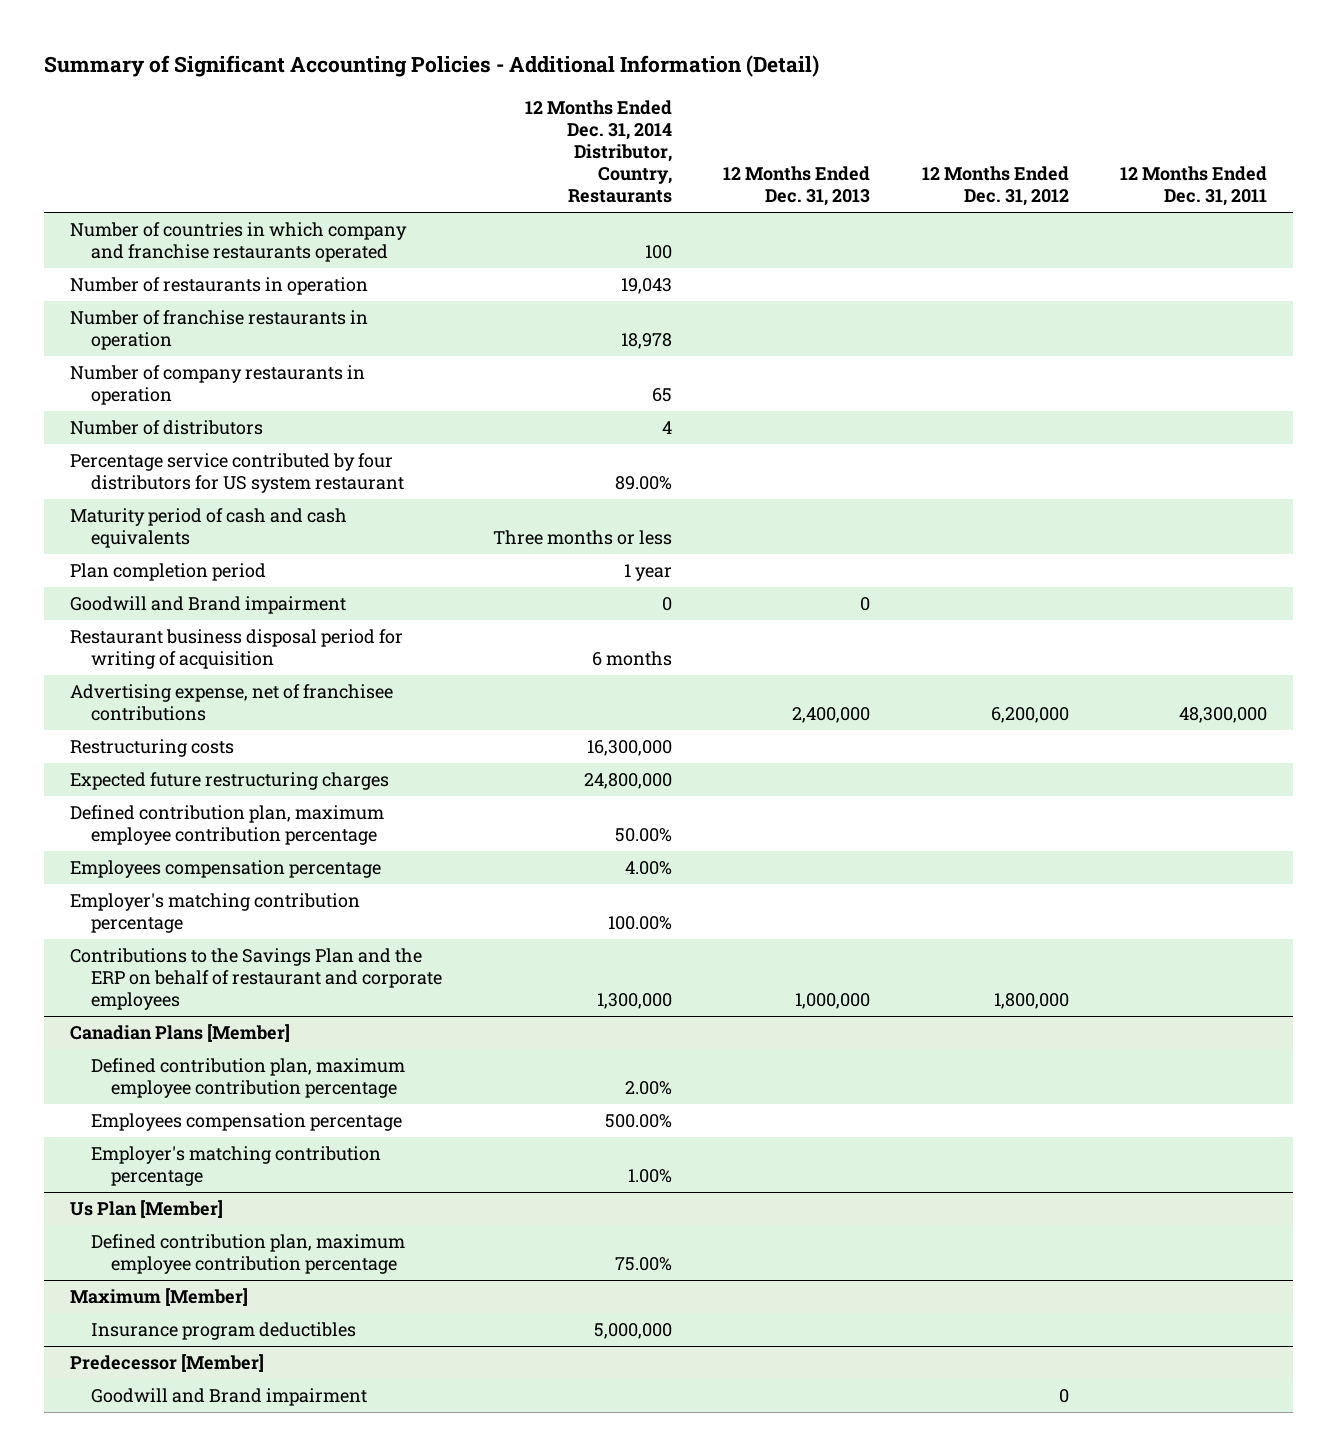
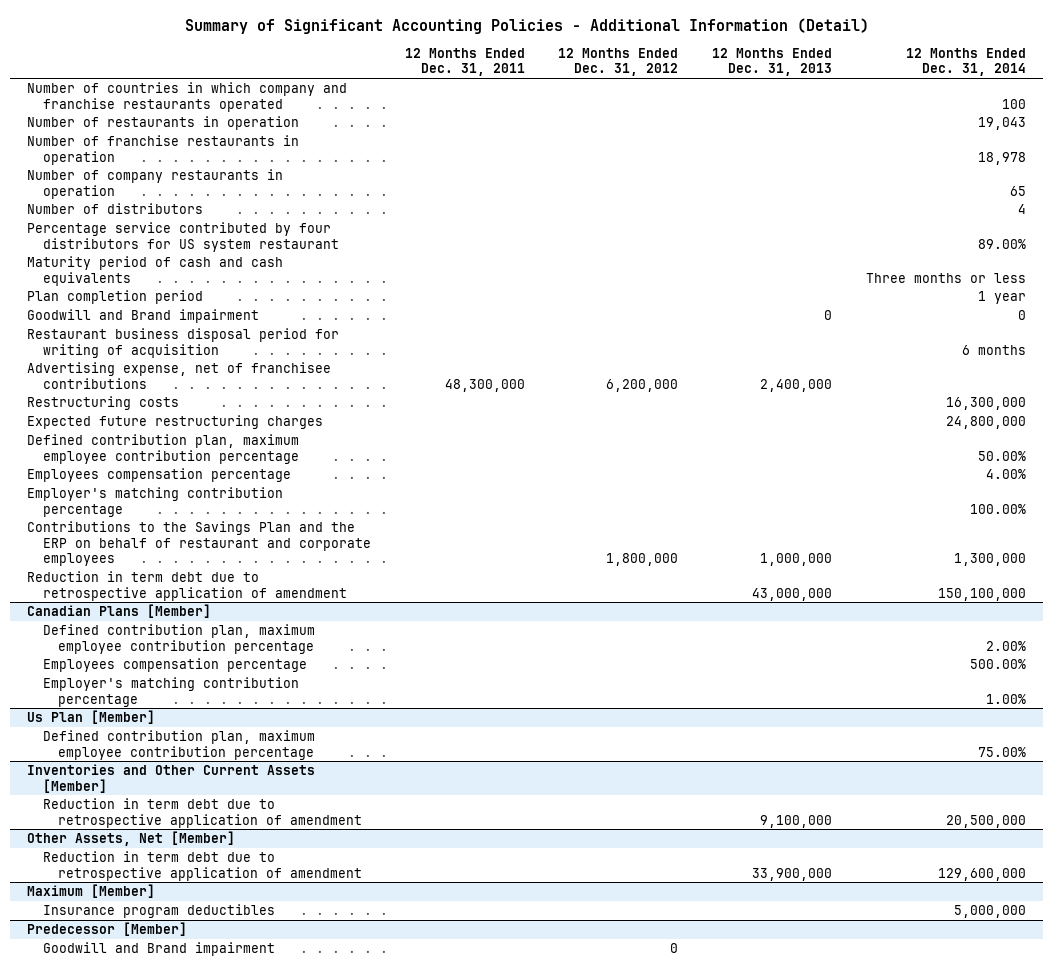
- | 12 Months Ended Dec. 31, 2014 Distributor, Country, Restaurants | 12 Months Ended Dec. 31, 2013 | 12 Months Ended Dec. 31, 2012 | 12 Months Ended Dec. 31, 2011
+ | 12 Months Ended Dec. 31, 2011 | 12 Months Ended Dec. 31, 2012 | 12 Months Ended Dec. 31, 2013 | 12 Months Ended Dec. 31, 2014
+ Reduction in term debt due to retrospective application of amendment | | | 43,000,000 | 150,100,000
+ Inventories and Other Current Assets [Member]
+ Reduction in term debt due to retrospective application of amendment | | | 9,100,000 | 20,500,000
+ Other Assets, Net [Member]
+ Reduction in term debt due to retrospective application of amendment | | | 33,900,000 | 129,600,000

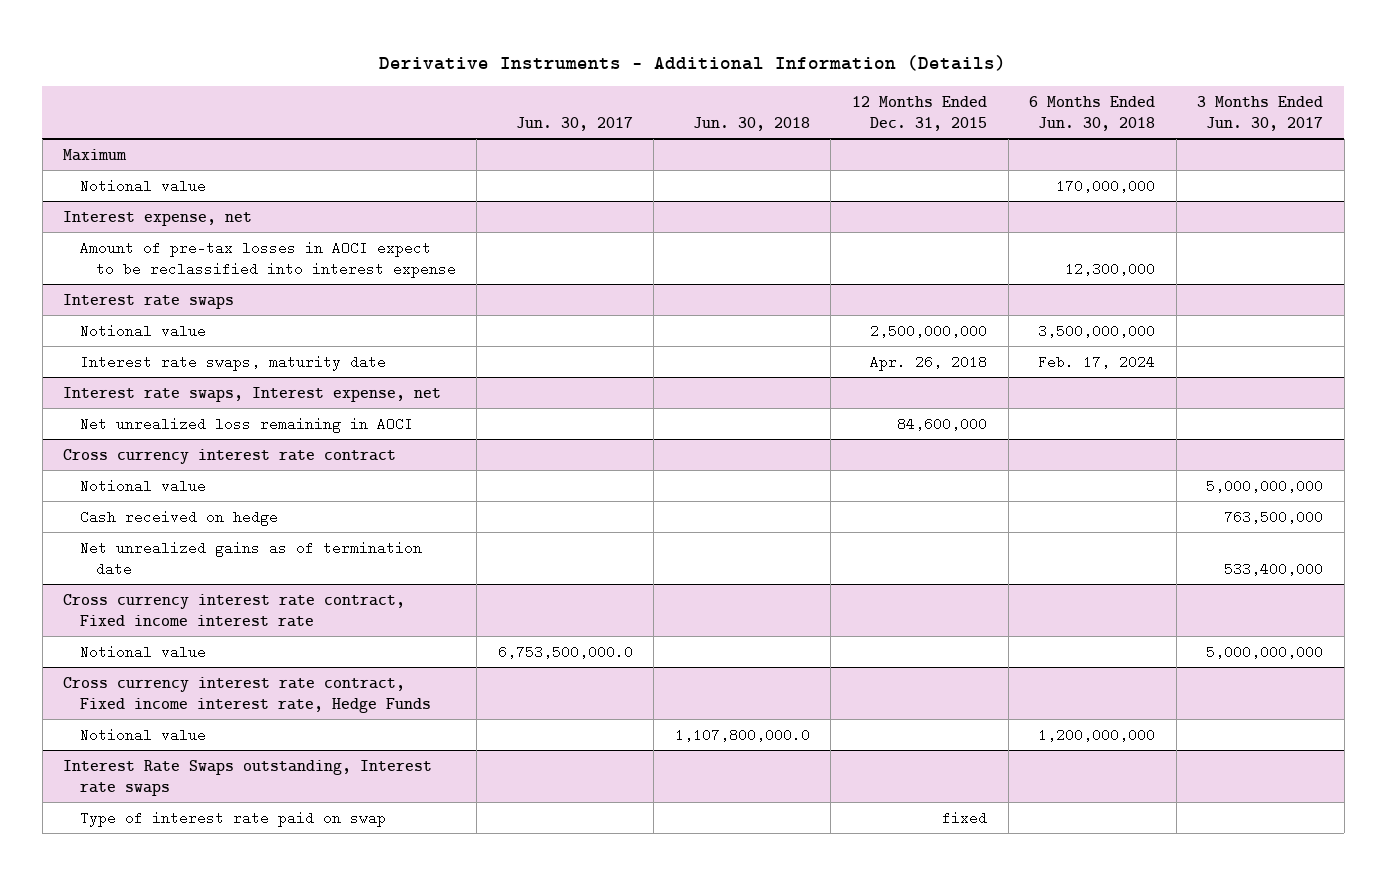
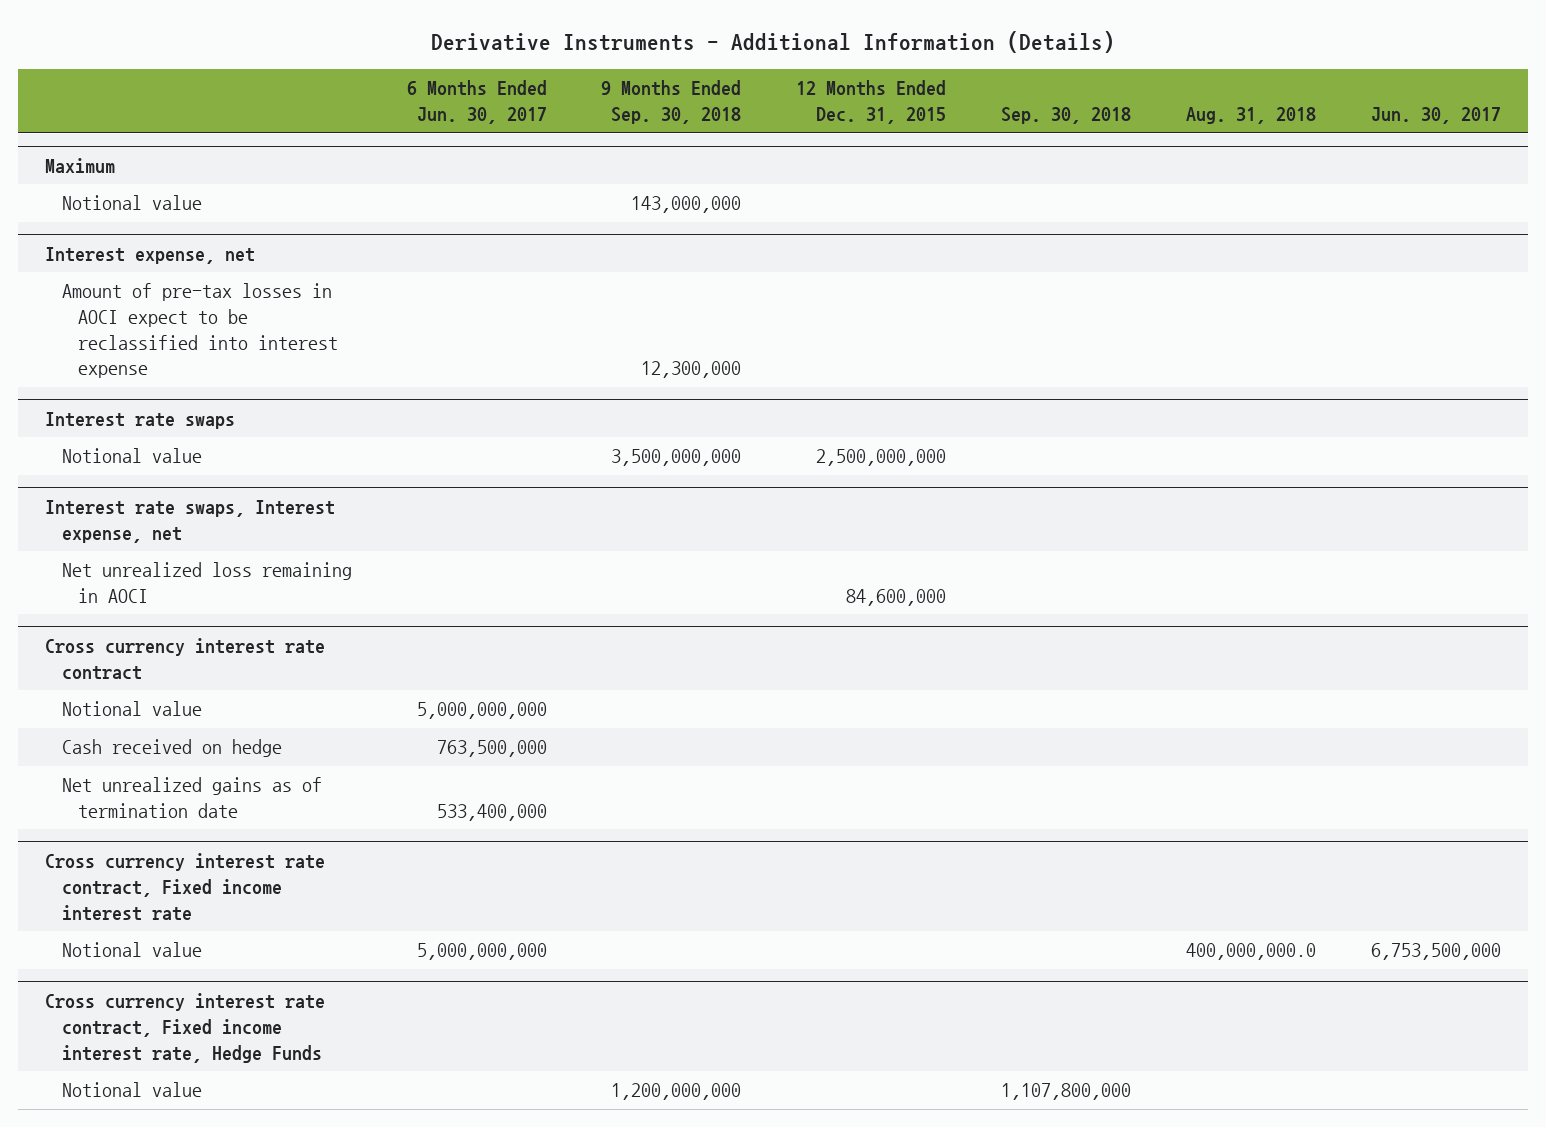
- | Jun. 30, 2017 | Jun. 30, 2018 | 12 Months Ended Dec. 31, 2015 | 6 Months Ended Jun. 30, 2018 | 3 Months Ended Jun. 30, 2017
+ | 6 Months Ended Jun. 30, 2017 | 9 Months Ended Sep. 30, 2018 | 12 Months Ended Dec. 31, 2015 | Sep. 30, 2018 | Aug. 31, 2018 | Jun. 30, 2017
@ Interest rate swaps
- Interest rate swaps, maturity date | | | Apr. 26, 2018 | Feb. 17, 2024 |
@ Cross currency interest rate contract, Fixed income interest rate
- Notional value | 6,753,500,000.0 | | | | 5,000,000,000
+ Notional value | 5,000,000,000 | | | | 400,000,000.0 | 6,753,500,000
- Interest Rate Swaps outstanding, Interest rate swaps
- Type of interest rate paid on swap | | | fixed | |

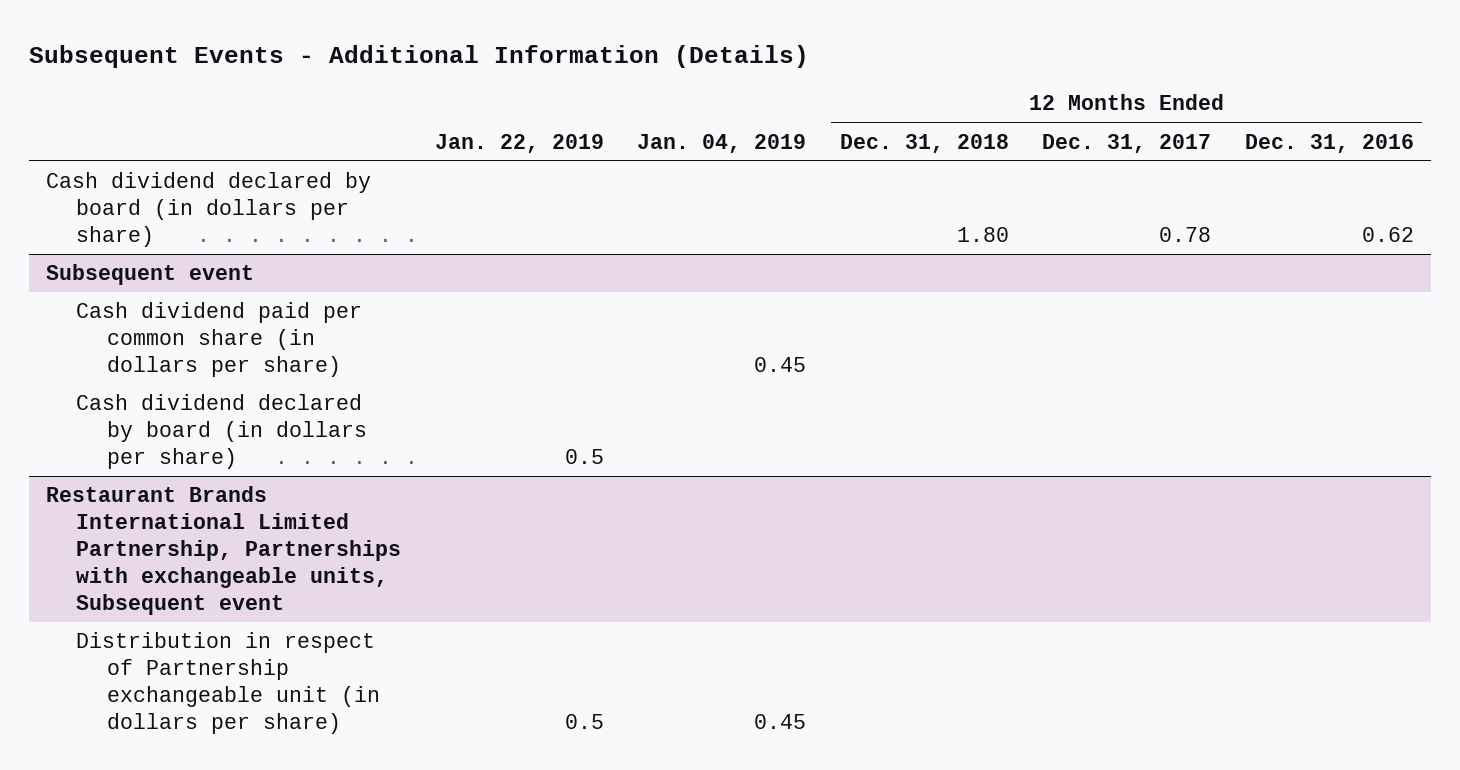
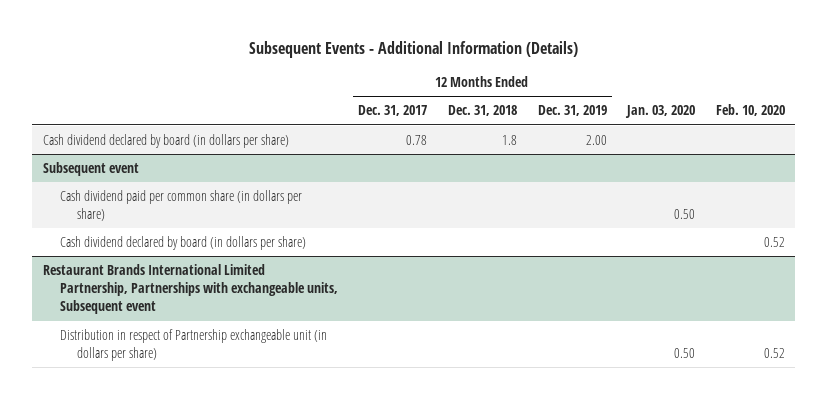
- | Jan. 22, 2019 | Jan. 04, 2019 | 12 Months Ended Dec. 31, 2018 | 12 Months Ended Dec. 31, 2017 | 12 Months Ended Dec. 31, 2016
+ | 12 Months Ended Dec. 31, 2017 | 12 Months Ended Dec. 31, 2018 | 12 Months Ended Dec. 31, 2019 | Jan. 03, 2020 | Feb. 10, 2020
- Cash dividend declared by board (in dollars per share) | | | 1.80 | 0.78 | 0.62
+ Cash dividend declared by board (in dollars per share) | 0.78 | 1.8 | 2.00 | |

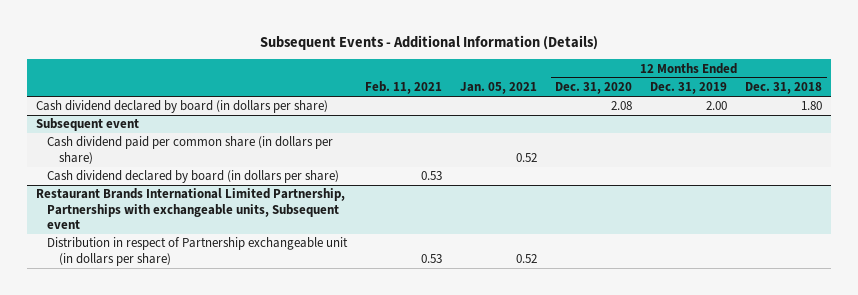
- | 12 Months Ended Dec. 31, 2017 | 12 Months Ended Dec. 31, 2018 | 12 Months Ended Dec. 31, 2019 | Jan. 03, 2020 | Feb. 10, 2020
+ | Feb. 11, 2021 | Jan. 05, 2021 | 12 Months Ended Dec. 31, 2020 | 12 Months Ended Dec. 31, 2019 | 12 Months Ended Dec. 31, 2018
- Cash dividend declared by board (in dollars per share) | 0.78 | 1.8 | 2.00 | |
+ Cash dividend declared by board (in dollars per share) | | | 2.08 | 2.00 | 1.80

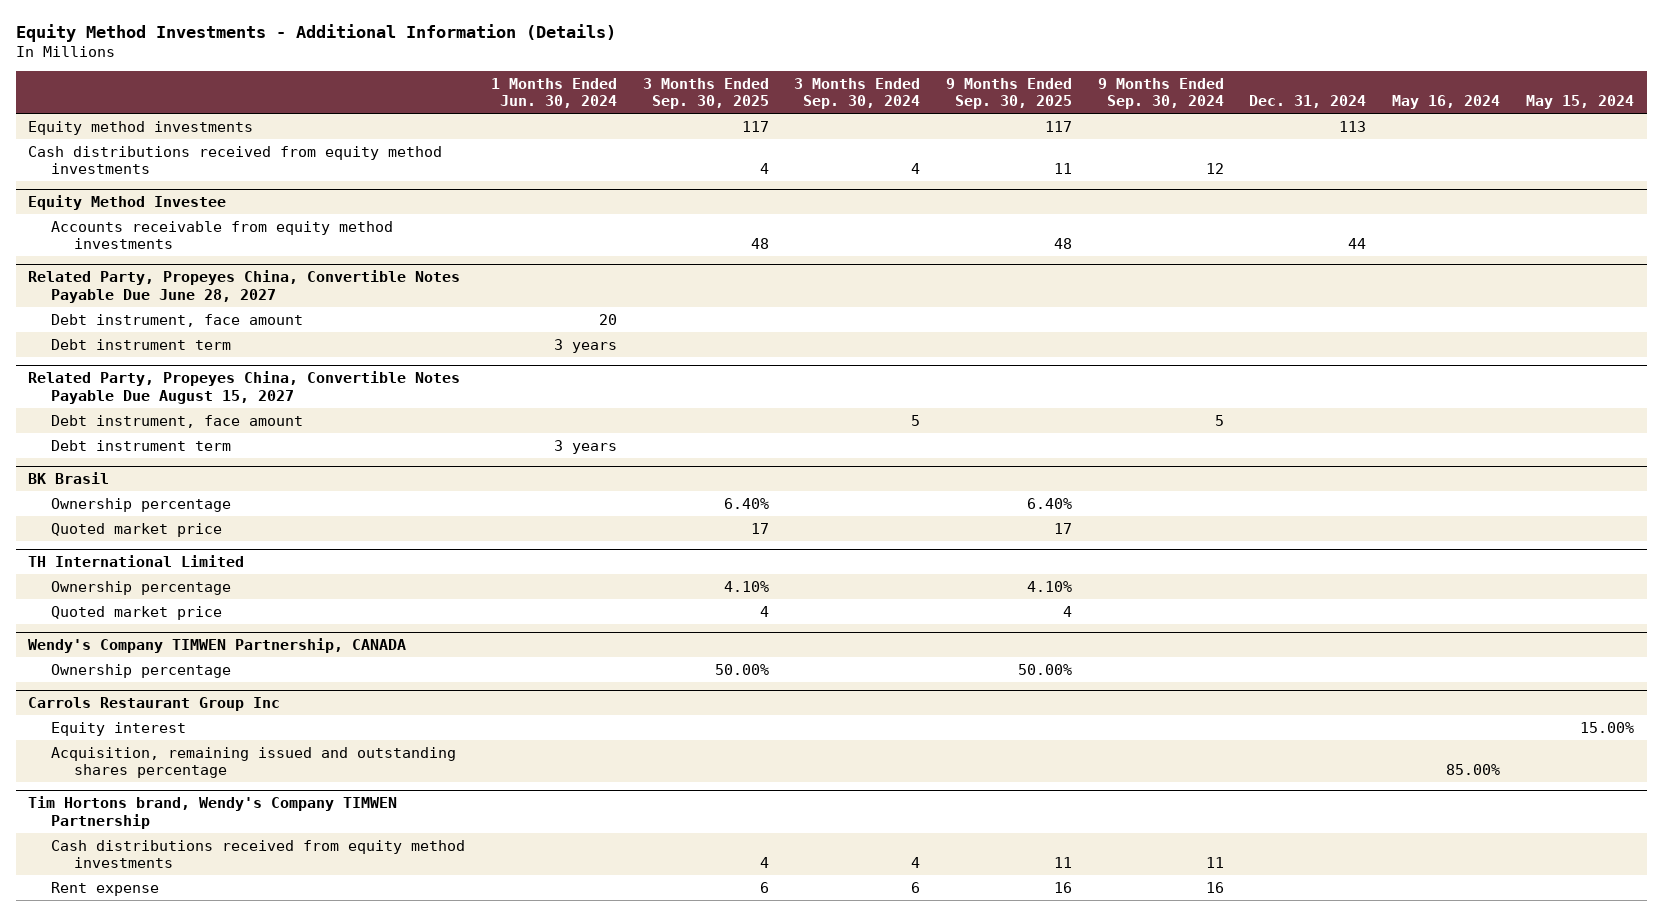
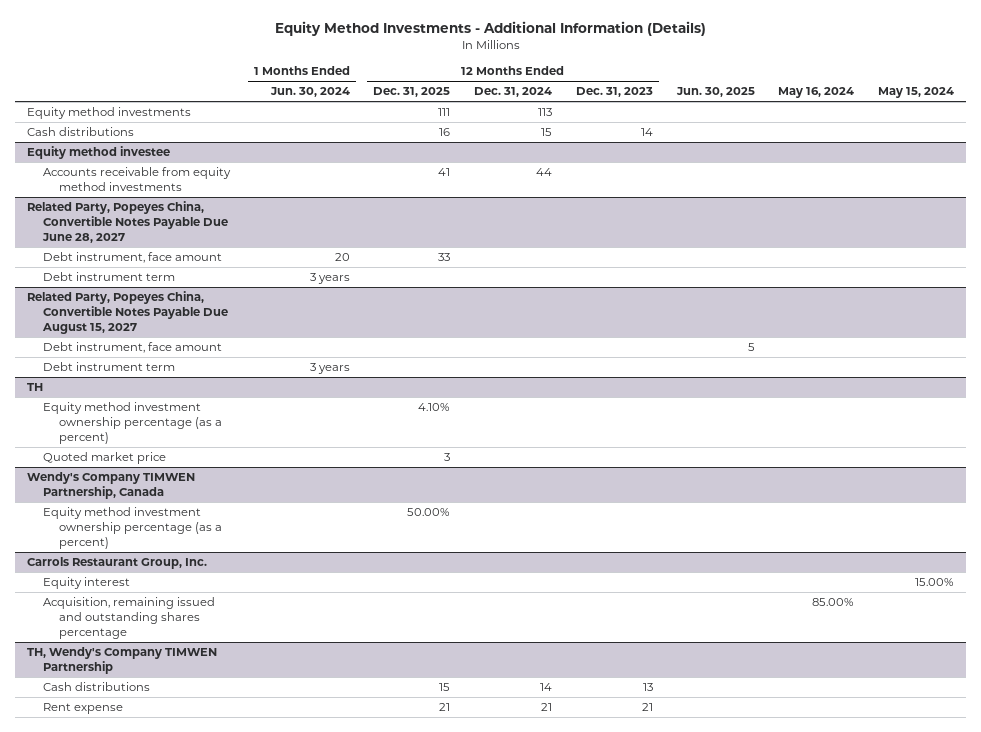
- | 1 Months Ended Jun. 30, 2024 | 3 Months Ended Sep. 30, 2025 | 3 Months Ended Sep. 30, 2024 | 9 Months Ended Sep. 30, 2025 | 9 Months Ended Sep. 30, 2024 | Dec. 31, 2024 | May 16, 2024 | May 15, 2024
+ | 1 Months Ended Jun. 30, 2024 | 12 Months Ended Dec. 31, 2025 | 12 Months Ended Dec. 31, 2024 | 12 Months Ended Dec. 31, 2023 | Jun. 30, 2025 | May 16, 2024 | May 15, 2024
- Cash distributions received from equity method investments | | 4 | 4 | 11 | 12 | | |
- Equity Method Investee
+ Cash distributions | | 16 | 15 | 14 | | |
+ Equity method investee
- Related Party, Propeyes China, Convertible Notes Payable Due June 28, 2027
+ Related Party, Popeyes China, Convertible Notes Payable Due June 28, 2027
- Related Party, Propeyes China, Convertible Notes Payable Due August 15, 2027
+ Related Party, Popeyes China, Convertible Notes Payable Due August 15, 2027
- BK Brasil
- Ownership percentage | | 6.40% | | 6.40% | | | |
- Quoted market price | | 17 | | 17 | | | |
- TH International Limited
- Ownership percentage | | 4.10% | | 4.10% | | | |
- Quoted market price | | 4 | | 4 | | | |
- Wendy's Company TIMWEN Partnership, CANADA
- Ownership percentage | | 50.00% | | 50.00% | | | |
- Carrols Restaurant Group Inc
+ TH
+ Equity method investment ownership percentage (as a percent) | | 4.10% | | | | |
+ Quoted market price | | 3 | | | | |
+ Wendy's Company TIMWEN Partnership, Canada
+ Equity method investment ownership percentage (as a percent) | | 50.00% | | | | |
+ Carrols Restaurant Group, Inc.
- Tim Hortons brand, Wendy's Company TIMWEN Partnership
- Cash distributions received from equity method investments | | 4 | 4 | 11 | 11 | | |
+ TH, Wendy's Company TIMWEN Partnership
+ Cash distributions | | 15 | 14 | 13 | | |

